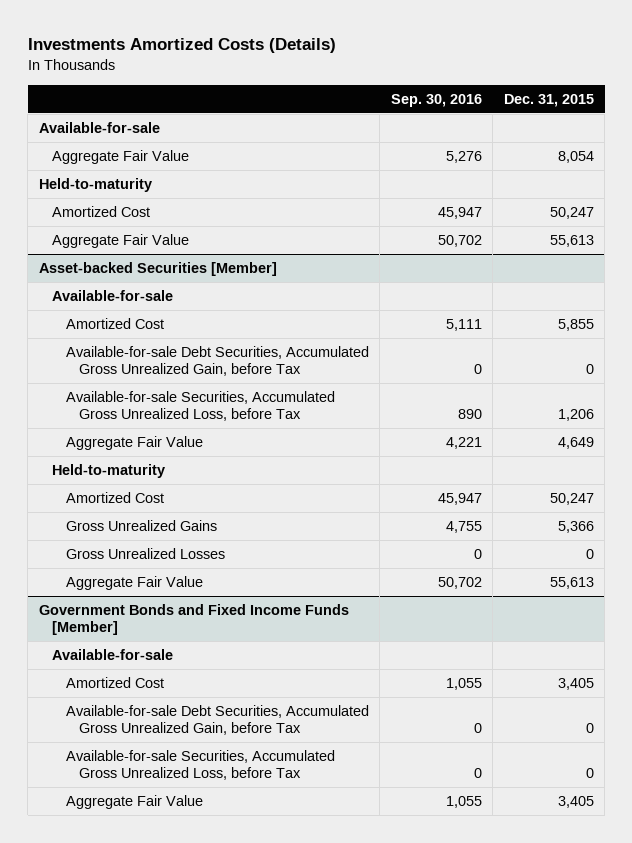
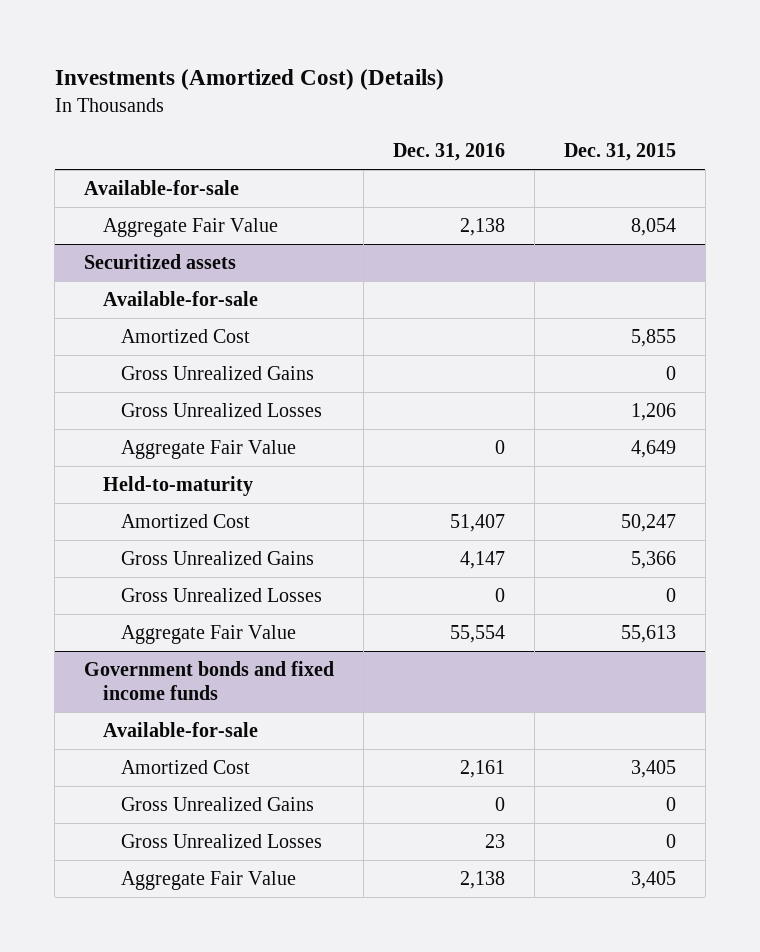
- Investments Amortized Costs (Details)
+ Investments (Amortized Cost) (Details)
- | Sep. 30, 2016 | Dec. 31, 2015
+ | Dec. 31, 2016 | Dec. 31, 2015
- Held-to-maturity
- Amortized Cost | 45,947 | 50,247
- Aggregate Fair Value | 50,702 | 55,613
- Asset-backed Securities [Member]
+ Securitized assets
- Available-for-sale Debt Securities, Accumulated Gross Unrealized Gain, before Tax | 0 | 0
- Available-for-sale Securities, Accumulated Gross Unrealized Loss, before Tax | 890 | 1,206
+ Gross Unrealized Gains | | 0
+ Gross Unrealized Losses | | 1,206
- Government Bonds and Fixed Income Funds [Member]
+ Government bonds and fixed income funds
- Available-for-sale Debt Securities, Accumulated Gross Unrealized Gain, before Tax | 0 | 0
- Available-for-sale Securities, Accumulated Gross Unrealized Loss, before Tax | 0 | 0
+ Gross Unrealized Gains | 0 | 0
+ Gross Unrealized Losses | 23 | 0

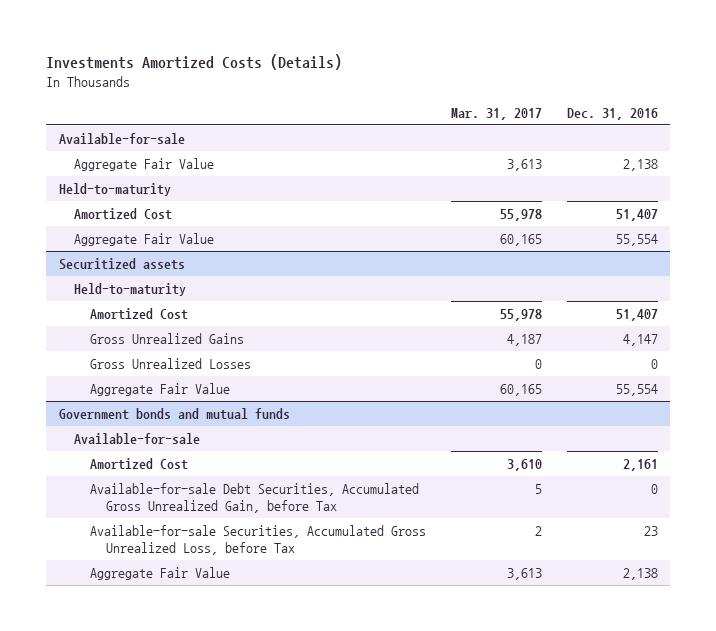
- Investments (Amortized Cost) (Details)
+ Investments Amortized Costs (Details)
- | Dec. 31, 2016 | Dec. 31, 2015
+ | Mar. 31, 2017 | Dec. 31, 2016
+ Held-to-maturity
+ Amortized Cost | 55,978 | 51,407
+ Aggregate Fair Value | 60,165 | 55,554
@ Securitized assets
- Available-for-sale
- Amortized Cost | | 5,855
- Gross Unrealized Gains | | 0
- Gross Unrealized Losses | | 1,206
- Aggregate Fair Value | 0 | 4,649
- Government bonds and fixed income funds
+ Government bonds and mutual funds
- Gross Unrealized Gains | 0 | 0
- Gross Unrealized Losses | 23 | 0
+ Available-for-sale Debt Securities, Accumulated Gross Unrealized Gain, before Tax | 5 | 0
+ Available-for-sale Securities, Accumulated Gross Unrealized Loss, before Tax | 2 | 23

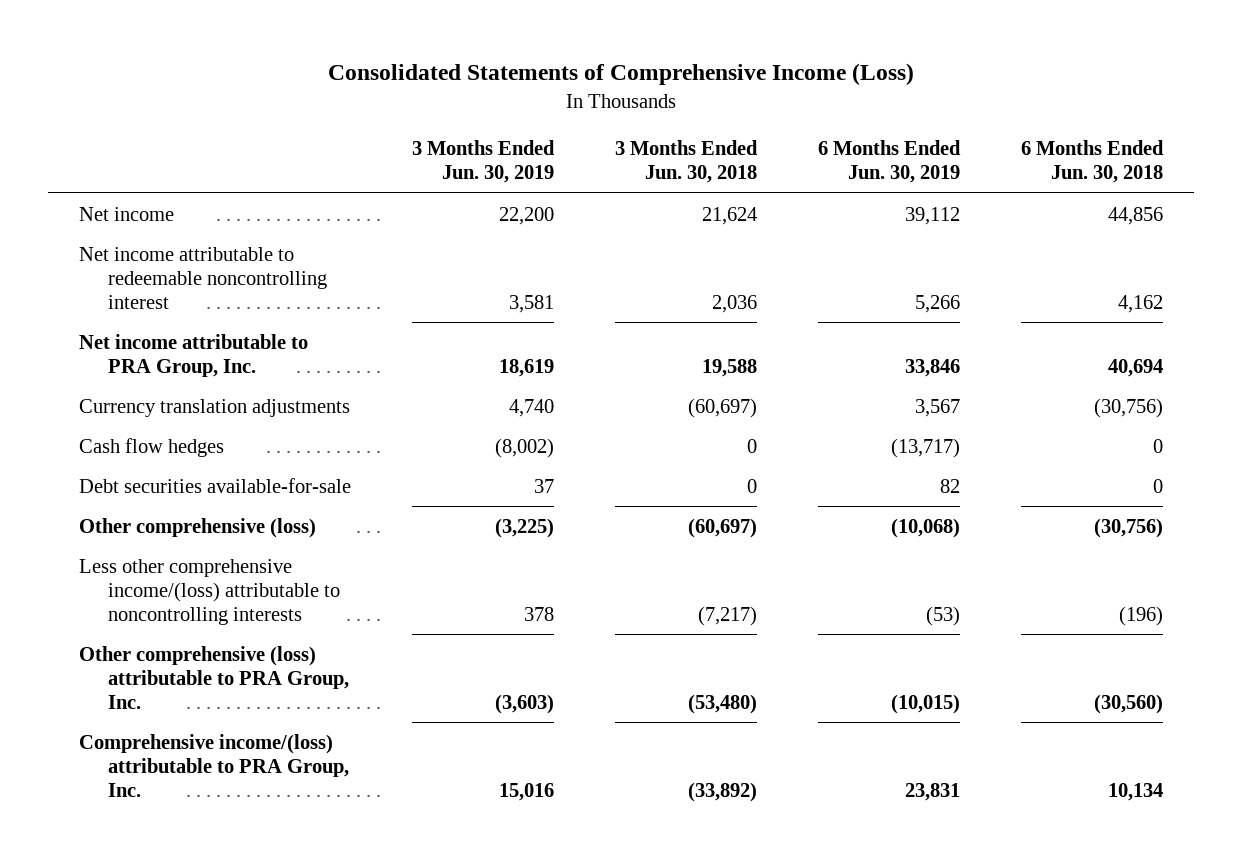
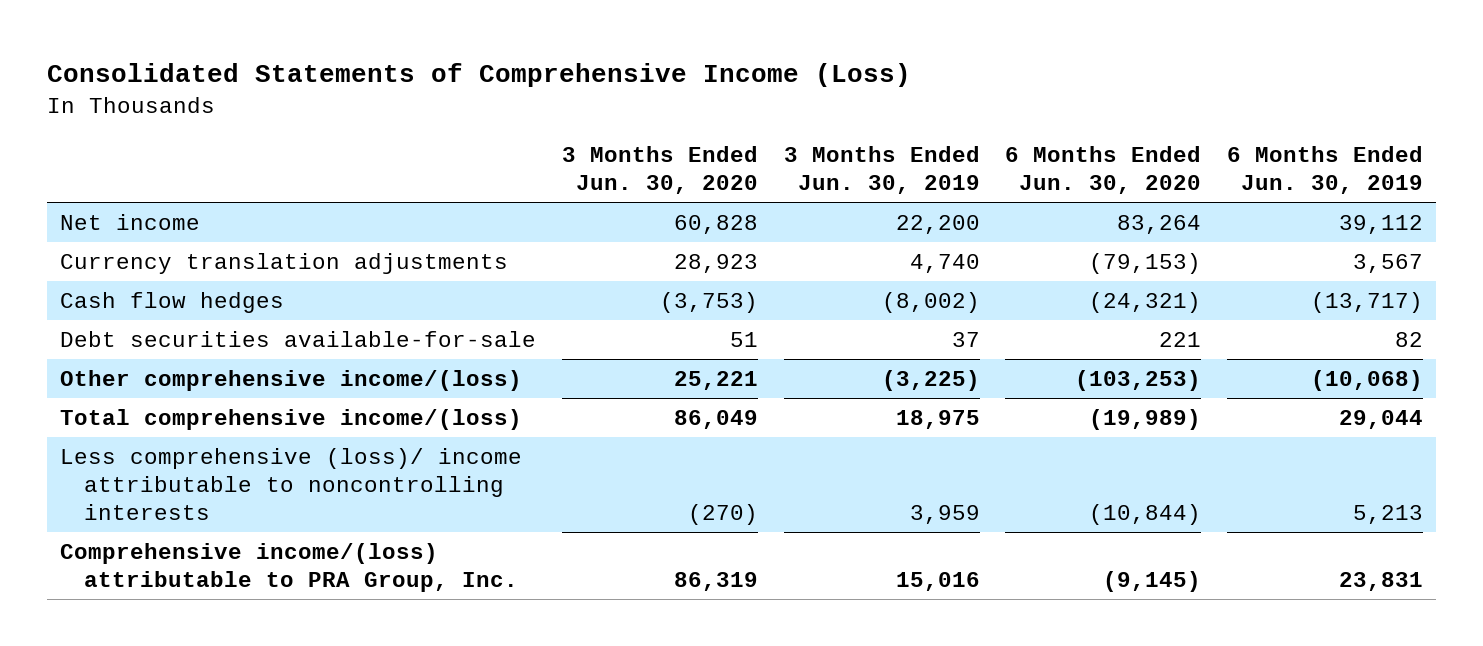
- | 3 Months Ended Jun. 30, 2019 | 3 Months Ended Jun. 30, 2018 | 6 Months Ended Jun. 30, 2019 | 6 Months Ended Jun. 30, 2018
+ | 3 Months Ended Jun. 30, 2020 | 3 Months Ended Jun. 30, 2019 | 6 Months Ended Jun. 30, 2020 | 6 Months Ended Jun. 30, 2019
- Net income attributable to redeemable noncontrolling interest | 3,581 | 2,036 | 5,266 | 4,162
- Net income attributable to PRA Group, Inc. | 18,619 | 19,588 | 33,846 | 40,694
- Other comprehensive (loss) | (3,225) | (60,697) | (10,068) | (30,756)
- Less other comprehensive income/(loss) attributable to noncontrolling interests | 378 | (7,217) | (53) | (196)
- Other comprehensive (loss) attributable to PRA Group, Inc. | (3,603) | (53,480) | (10,015) | (30,560)
+ Other comprehensive income/(loss) | 25,221 | (3,225) | (103,253) | (10,068)
+ Total comprehensive income/(loss) | 86,049 | 18,975 | (19,989) | 29,044
+ Less comprehensive (loss)/ income attributable to noncontrolling interests | (270) | 3,959 | (10,844) | 5,213

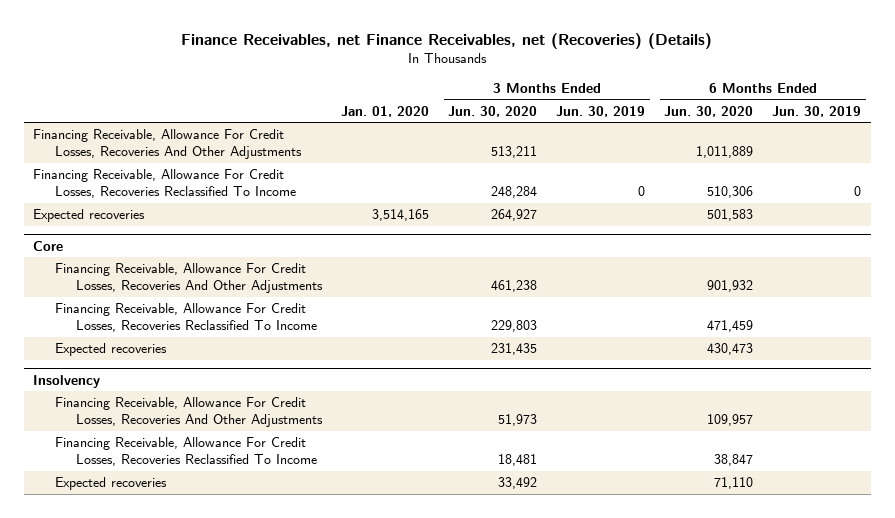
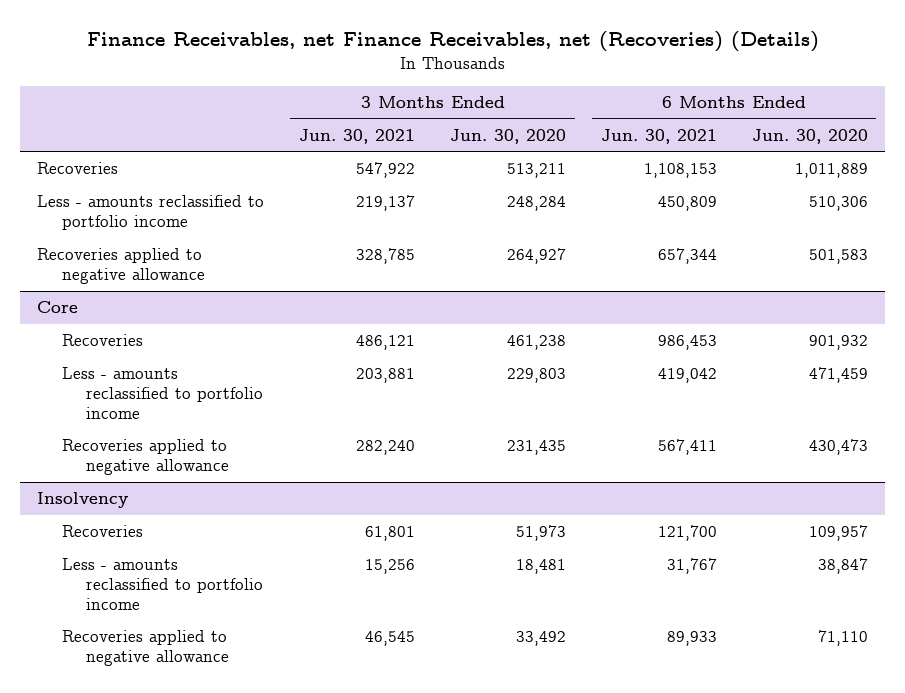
- | Jan. 01, 2020 | 3 Months Ended Jun. 30, 2020 | 3 Months Ended Jun. 30, 2019 | 6 Months Ended Jun. 30, 2020 | 6 Months Ended Jun. 30, 2019
+ | 3 Months Ended Jun. 30, 2021 | 3 Months Ended Jun. 30, 2020 | 6 Months Ended Jun. 30, 2021 | 6 Months Ended Jun. 30, 2020
- Financing Receivable, Allowance For Credit Losses, Recoveries And Other Adjustments | | 513,211 | | 1,011,889 |
- Financing Receivable, Allowance For Credit Losses, Recoveries Reclassified To Income | | 248,284 | 0 | 510,306 | 0
- Expected recoveries | 3,514,165 | 264,927 | | 501,583 |
+ Recoveries | 547,922 | 513,211 | 1,108,153 | 1,011,889
+ Less - amounts reclassified to portfolio income | 219,137 | 248,284 | 450,809 | 510,306
+ Recoveries applied to negative allowance | 328,785 | 264,927 | 657,344 | 501,583
@ Core
- Financing Receivable, Allowance For Credit Losses, Recoveries And Other Adjustments | | 461,238 | | 901,932 |
- Financing Receivable, Allowance For Credit Losses, Recoveries Reclassified To Income | | 229,803 | | 471,459 |
- Expected recoveries | | 231,435 | | 430,473 |
+ Recoveries | 486,121 | 461,238 | 986,453 | 901,932
+ Less - amounts reclassified to portfolio income | 203,881 | 229,803 | 419,042 | 471,459
+ Recoveries applied to negative allowance | 282,240 | 231,435 | 567,411 | 430,473
@ Insolvency
- Financing Receivable, Allowance For Credit Losses, Recoveries And Other Adjustments | | 51,973 | | 109,957 |
- Financing Receivable, Allowance For Credit Losses, Recoveries Reclassified To Income | | 18,481 | | 38,847 |
- Expected recoveries | | 33,492 | | 71,110 |
+ Recoveries | 61,801 | 51,973 | 121,700 | 109,957
+ Less - amounts reclassified to portfolio income | 15,256 | 18,481 | 31,767 | 38,847
+ Recoveries applied to negative allowance | 46,545 | 33,492 | 89,933 | 71,110

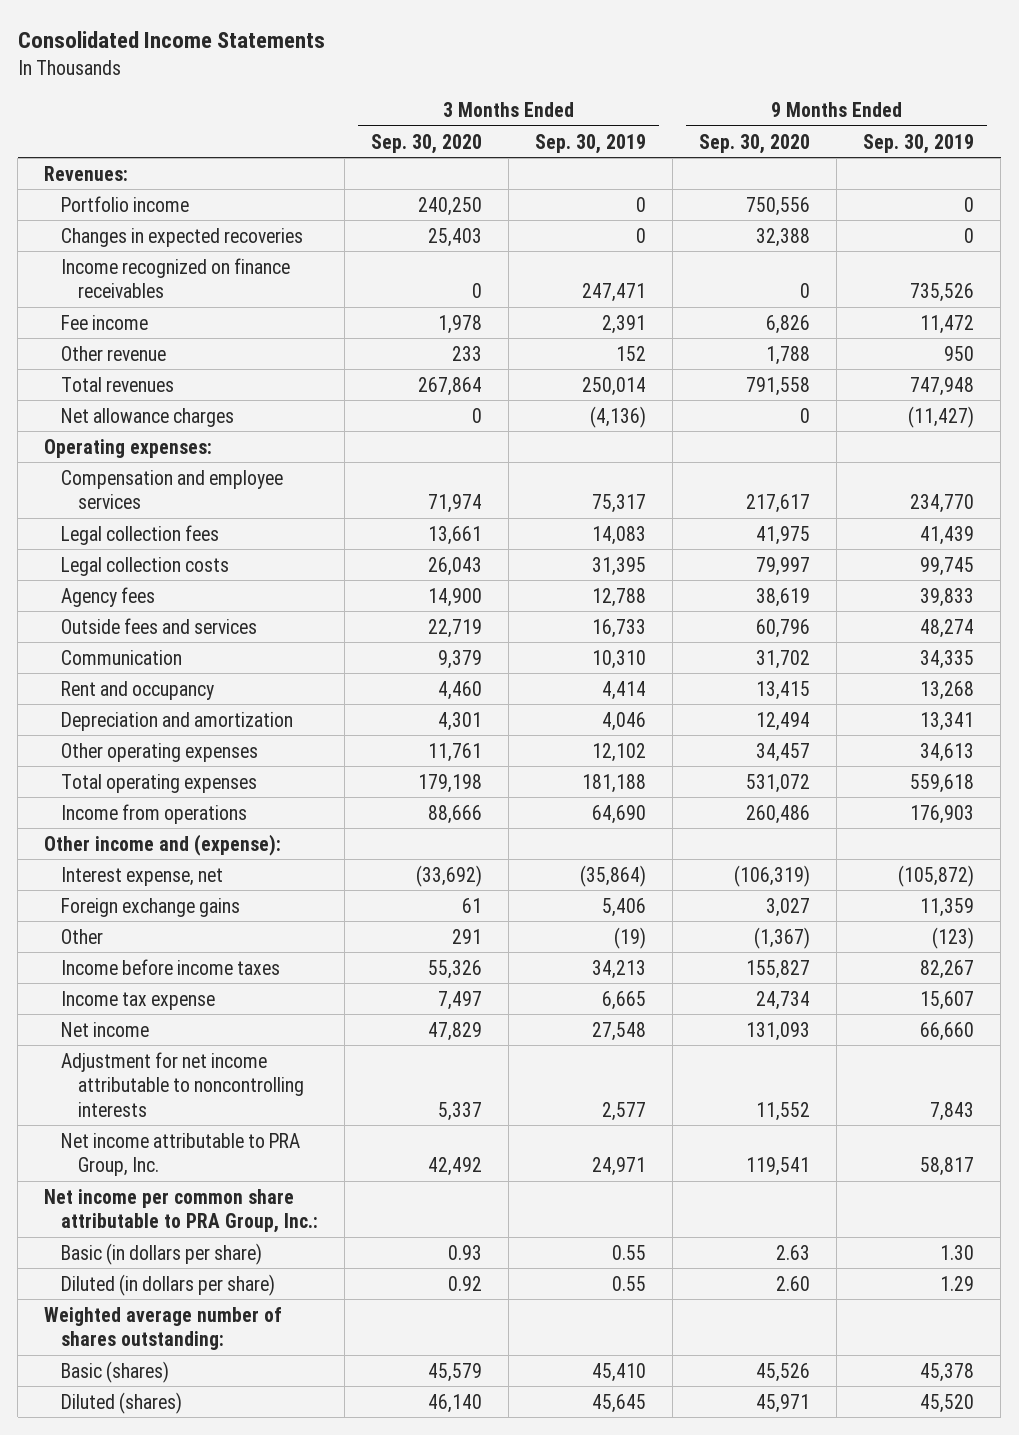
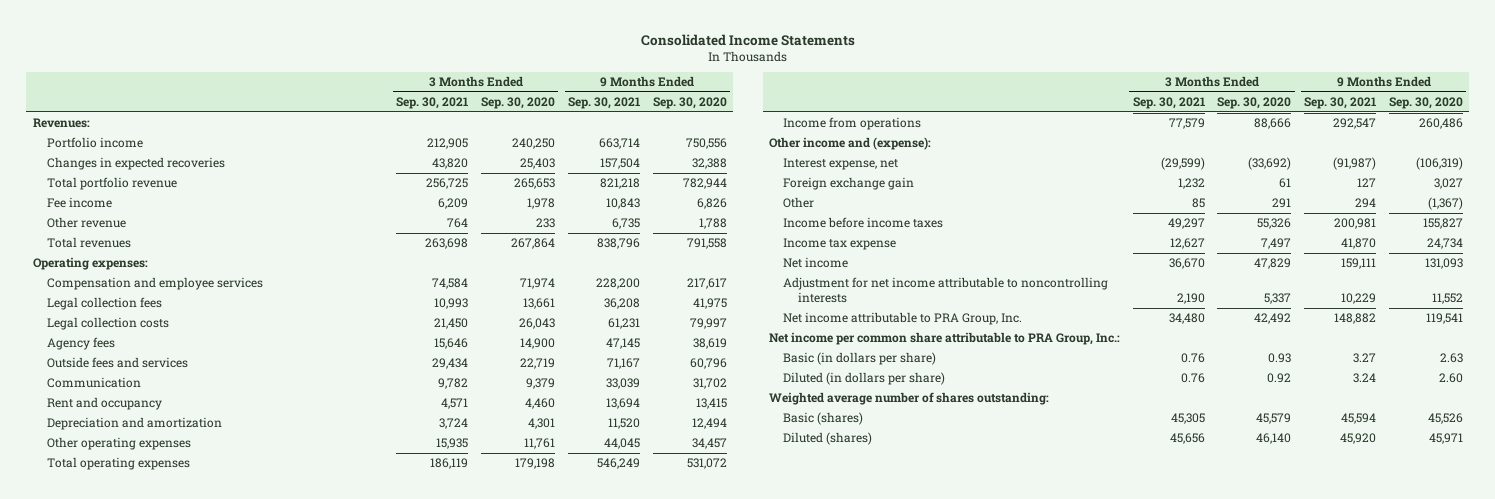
- | 3 Months Ended Sep. 30, 2020 | 3 Months Ended Sep. 30, 2019 | 9 Months Ended Sep. 30, 2020 | 9 Months Ended Sep. 30, 2019
+ | 3 Months Ended Sep. 30, 2021 | 3 Months Ended Sep. 30, 2020 | 9 Months Ended Sep. 30, 2021 | 9 Months Ended Sep. 30, 2020
- Income recognized on finance receivables | 0 | 247,471 | 0 | 735,526
+ Total portfolio revenue | 256,725 | 265,653 | 821,218 | 782,944
- Net allowance charges | 0 | (4,136) | 0 | (11,427)
- Foreign exchange gains | 61 | 5,406 | 3,027 | 11,359
+ Foreign exchange gain | 1,232 | 61 | 127 | 3,027

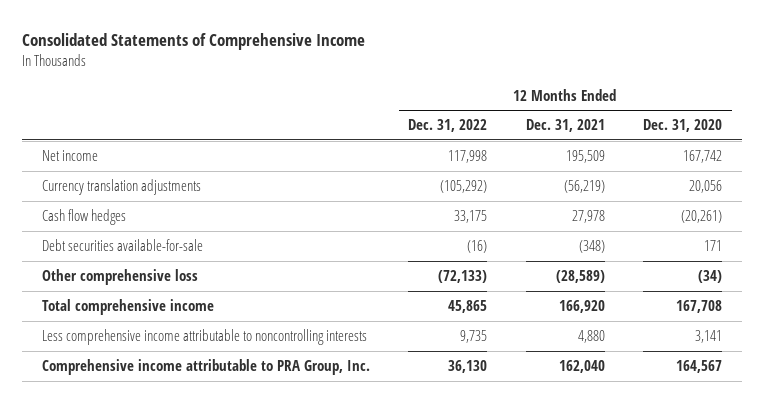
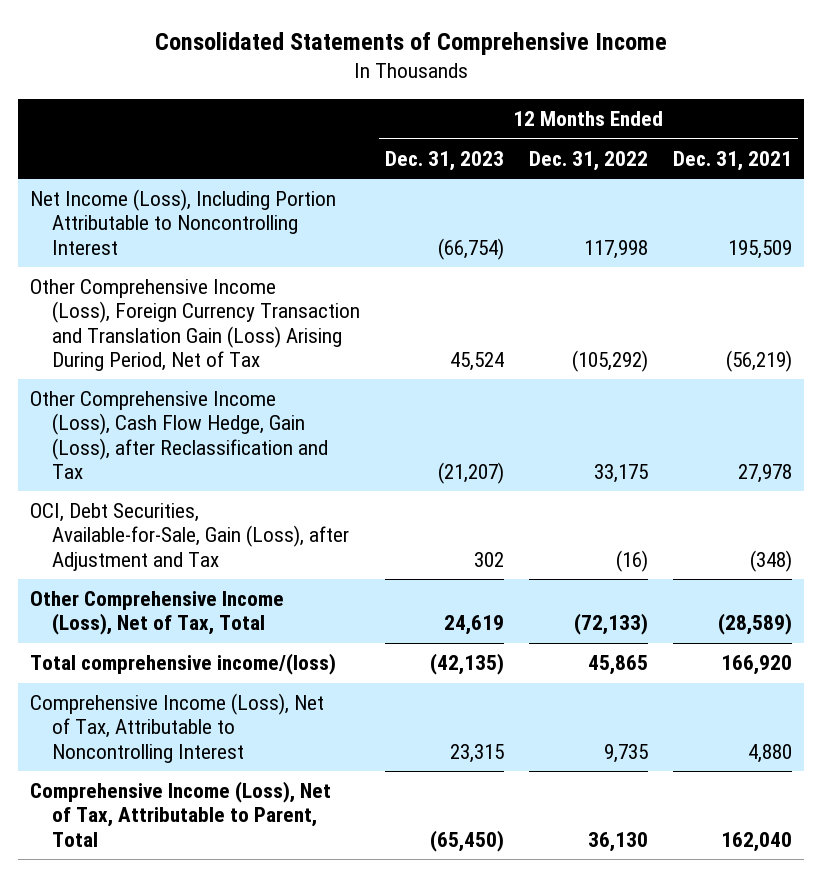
- | 12 Months Ended Dec. 31, 2022 | 12 Months Ended Dec. 31, 2021 | 12 Months Ended Dec. 31, 2020
+ | 12 Months Ended Dec. 31, 2023 | 12 Months Ended Dec. 31, 2022 | 12 Months Ended Dec. 31, 2021
- Net income | 117,998 | 195,509 | 167,742
- Currency translation adjustments | (105,292) | (56,219) | 20,056
- Cash flow hedges | 33,175 | 27,978 | (20,261)
- Debt securities available-for-sale | (16) | (348) | 171
- Other comprehensive loss | (72,133) | (28,589) | (34)
- Total comprehensive income | 45,865 | 166,920 | 167,708
- Less comprehensive income attributable to noncontrolling interests | 9,735 | 4,880 | 3,141
- Comprehensive income attributable to PRA Group, Inc. | 36,130 | 162,040 | 164,567
+ Net Income (Loss), Including Portion Attributable to Noncontrolling Interest | (66,754) | 117,998 | 195,509
+ Other Comprehensive Income (Loss), Foreign Currency Transaction and Translation Gain (Loss) Arising During Period, Net of Tax | 45,524 | (105,292) | (56,219)
+ Other Comprehensive Income (Loss), Cash Flow Hedge, Gain (Loss), after Reclassification and Tax | (21,207) | 33,175 | 27,978
+ OCI, Debt Securities, Available-for-Sale, Gain (Loss), after Adjustment and Tax | 302 | (16) | (348)
+ Other Comprehensive Income (Loss), Net of Tax, Total | 24,619 | (72,133) | (28,589)
+ Total comprehensive income/(loss) | (42,135) | 45,865 | 166,920
+ Comprehensive Income (Loss), Net of Tax, Attributable to Noncontrolling Interest | 23,315 | 9,735 | 4,880
+ Comprehensive Income (Loss), Net of Tax, Attributable to Parent, Total | (65,450) | 36,130 | 162,040

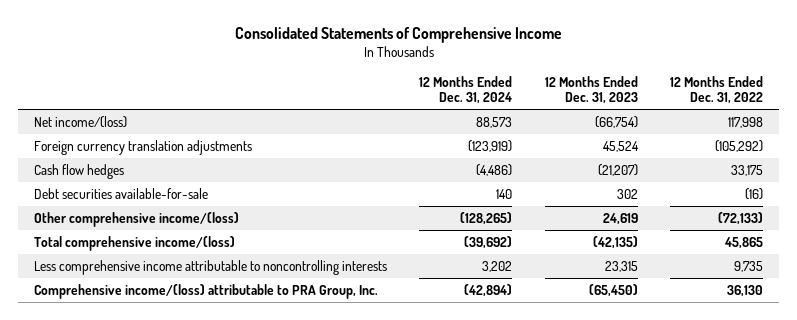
- | 12 Months Ended Dec. 31, 2023 | 12 Months Ended Dec. 31, 2022 | 12 Months Ended Dec. 31, 2021
+ | 12 Months Ended Dec. 31, 2024 | 12 Months Ended Dec. 31, 2023 | 12 Months Ended Dec. 31, 2022
- Net Income (Loss), Including Portion Attributable to Noncontrolling Interest | (66,754) | 117,998 | 195,509
- Other Comprehensive Income (Loss), Foreign Currency Transaction and Translation Gain (Loss) Arising During Period, Net of Tax | 45,524 | (105,292) | (56,219)
- Other Comprehensive Income (Loss), Cash Flow Hedge, Gain (Loss), after Reclassification and Tax | (21,207) | 33,175 | 27,978
- OCI, Debt Securities, Available-for-Sale, Gain (Loss), after Adjustment and Tax | 302 | (16) | (348)
- Other Comprehensive Income (Loss), Net of Tax, Total | 24,619 | (72,133) | (28,589)
+ Net income/(loss) | 88,573 | (66,754) | 117,998
+ Foreign currency translation adjustments | (123,919) | 45,524 | (105,292)
+ Cash flow hedges | (4,486) | (21,207) | 33,175
+ Debt securities available-for-sale | 140 | 302 | (16)
+ Other comprehensive income/(loss) | (128,265) | 24,619 | (72,133)
- Comprehensive Income (Loss), Net of Tax, Attributable to Noncontrolling Interest | 23,315 | 9,735 | 4,880
- Comprehensive Income (Loss), Net of Tax, Attributable to Parent, Total | (65,450) | 36,130 | 162,040
+ Less comprehensive income attributable to noncontrolling interests | 3,202 | 23,315 | 9,735
+ Comprehensive income/(loss) attributable to PRA Group, Inc. | (42,894) | (65,450) | 36,130

